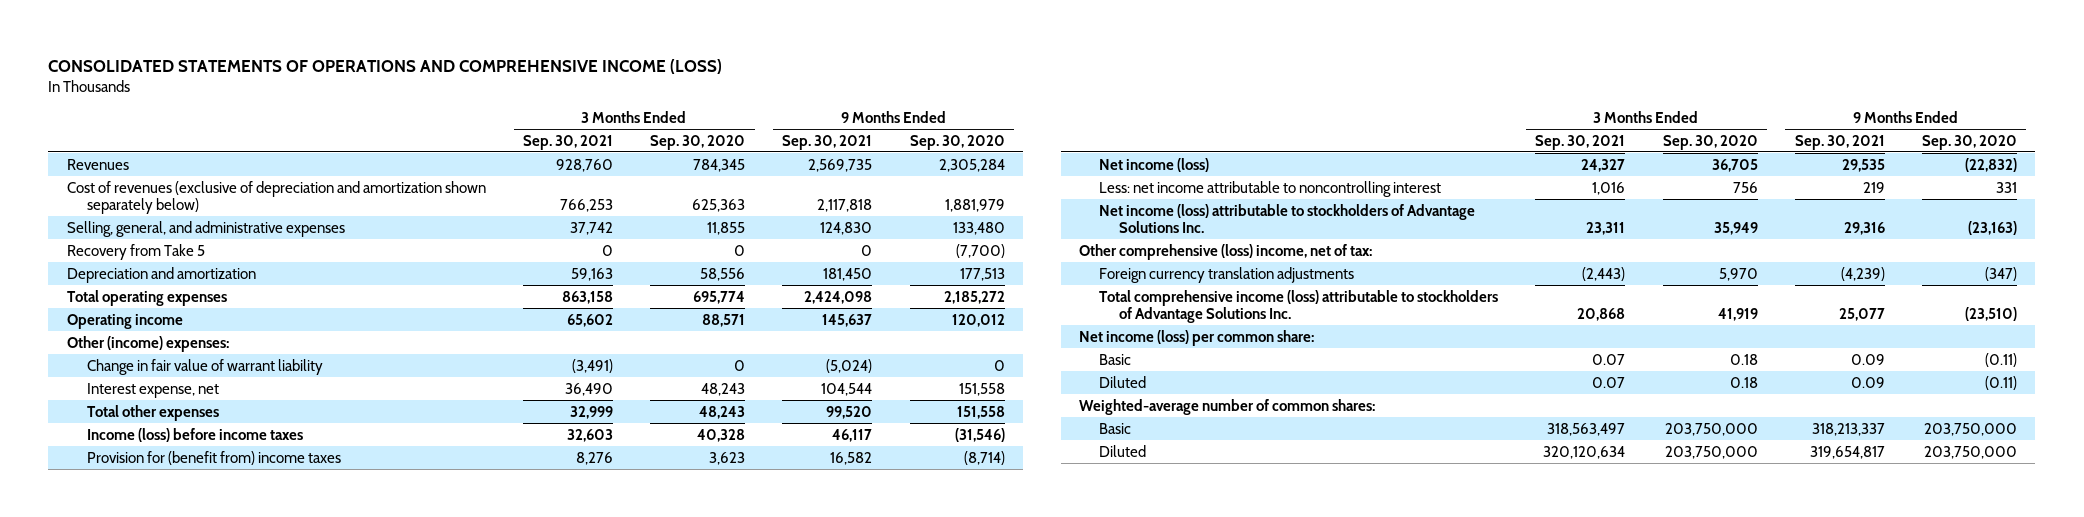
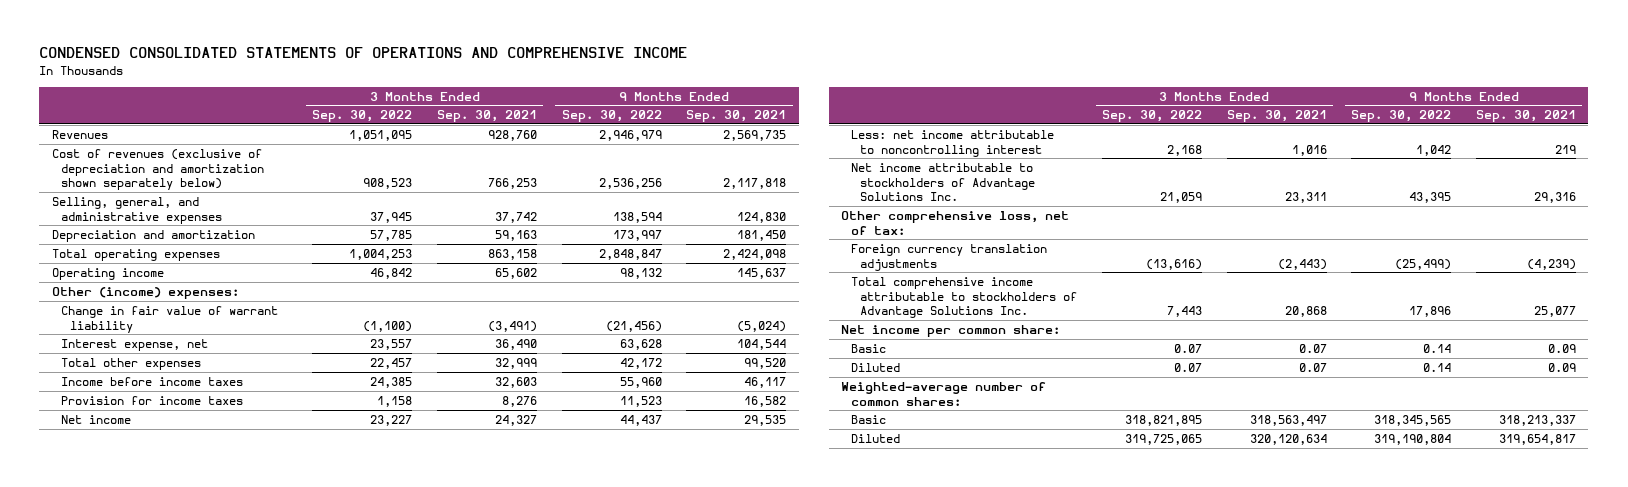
- CONSOLIDATED STATEMENTS OF OPERATIONS AND COMPREHENSIVE INCOME (LOSS)
+ CONDENSED CONSOLIDATED STATEMENTS OF OPERATIONS AND COMPREHENSIVE INCOME
- | 3 Months Ended Sep. 30, 2021 | 3 Months Ended Sep. 30, 2020 | 9 Months Ended Sep. 30, 2021 | 9 Months Ended Sep. 30, 2020
+ | 3 Months Ended Sep. 30, 2022 | 3 Months Ended Sep. 30, 2021 | 9 Months Ended Sep. 30, 2022 | 9 Months Ended Sep. 30, 2021
- Recovery from Take 5 | 0 | 0 | 0 | (7,700)
- Income (loss) before income taxes | 32,603 | 40,328 | 46,117 | (31,546)
- Provision for (benefit from) income taxes | 8,276 | 3,623 | 16,582 | (8,714)
- Net income (loss) | 24,327 | 36,705 | 29,535 | (22,832)
+ Income before income taxes | 24,385 | 32,603 | 55,960 | 46,117
+ Provision for income taxes | 1,158 | 8,276 | 11,523 | 16,582
+ Net income | 23,227 | 24,327 | 44,437 | 29,535
- Net income (loss) attributable to stockholders of Advantage Solutions Inc. | 23,311 | 35,949 | 29,316 | (23,163)
- Other comprehensive (loss) income, net of tax:
+ Net income attributable to stockholders of Advantage Solutions Inc. | 21,059 | 23,311 | 43,395 | 29,316
+ Other comprehensive loss, net of tax:
- Total comprehensive income (loss) attributable to stockholders of Advantage Solutions Inc. | 20,868 | 41,919 | 25,077 | (23,510)
- Net income (loss) per common share:
+ Total comprehensive income attributable to stockholders of Advantage Solutions Inc. | 7,443 | 20,868 | 17,896 | 25,077
+ Net income per common share:

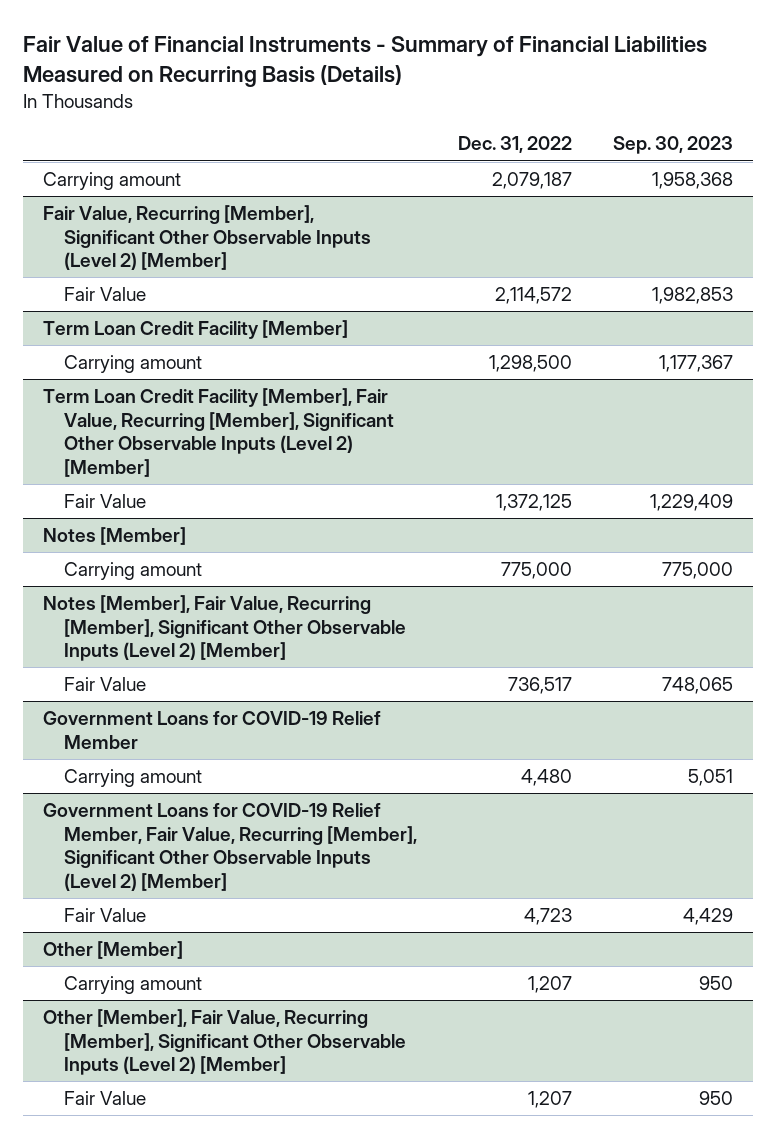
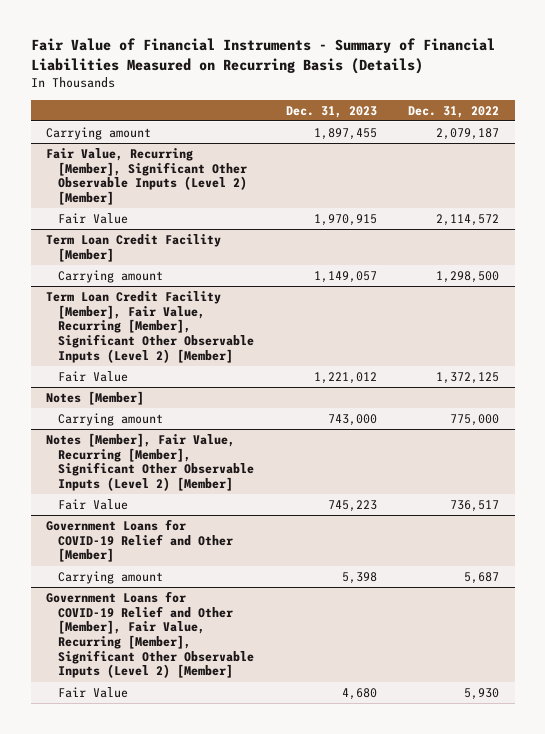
- | Dec. 31, 2022 | Sep. 30, 2023
+ | Dec. 31, 2023 | Dec. 31, 2022
- Government Loans for COVID-19 Relief Member
- Carrying amount | 4,480 | 5,051
- Government Loans for COVID-19 Relief Member, Fair Value, Recurring [Member], Significant Other Observable Inputs (Level 2) [Member]
- Fair Value | 4,723 | 4,429
- Other [Member]
- Carrying amount | 1,207 | 950
- Other [Member], Fair Value, Recurring [Member], Significant Other Observable Inputs (Level 2) [Member]
- Fair Value | 1,207 | 950
+ Government Loans for COVID-19 Relief and Other [Member]
+ Carrying amount | 5,398 | 5,687
+ Government Loans for COVID-19 Relief and Other [Member], Fair Value, Recurring [Member], Significant Other Observable Inputs (Level 2) [Member]
+ Fair Value | 4,680 | 5,930

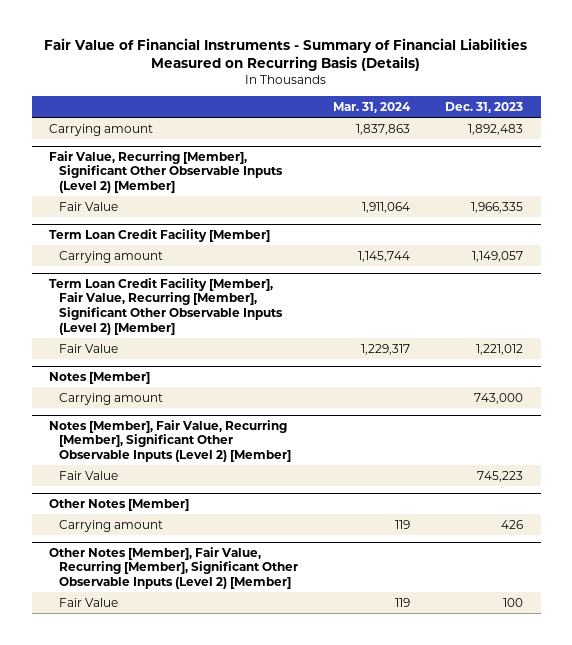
- | Dec. 31, 2023 | Dec. 31, 2022
+ | Mar. 31, 2024 | Dec. 31, 2023
- Carrying amount | 1,897,455 | 2,079,187
+ Carrying amount | 1,837,863 | 1,892,483
@ Fair Value, Recurring [Member], Significant Other Observable Inputs (Level 2) [Member]
- Fair Value | 1,970,915 | 2,114,572
+ Fair Value | 1,911,064 | 1,966,335
- Government Loans for COVID-19 Relief and Other [Member]
- Carrying amount | 5,398 | 5,687
- Government Loans for COVID-19 Relief and Other [Member], Fair Value, Recurring [Member], Significant Other Observable Inputs (Level 2) [Member]
- Fair Value | 4,680 | 5,930
+ Other Notes [Member]
+ Carrying amount | 119 | 426
+ Other Notes [Member], Fair Value, Recurring [Member], Significant Other Observable Inputs (Level 2) [Member]
+ Fair Value | 119 | 100

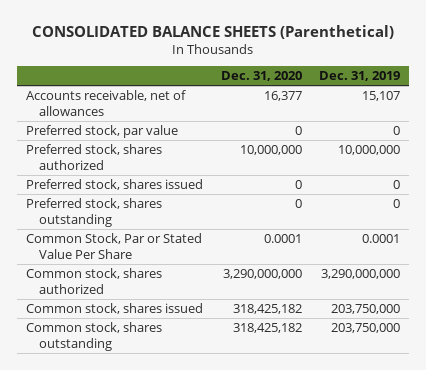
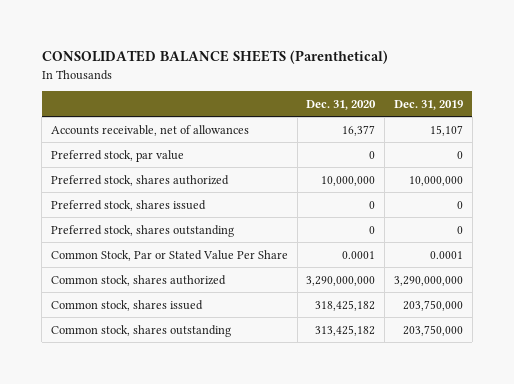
- Common stock, shares outstanding | 318,425,182 | 203,750,000
+ Common stock, shares outstanding | 313,425,182 | 203,750,000

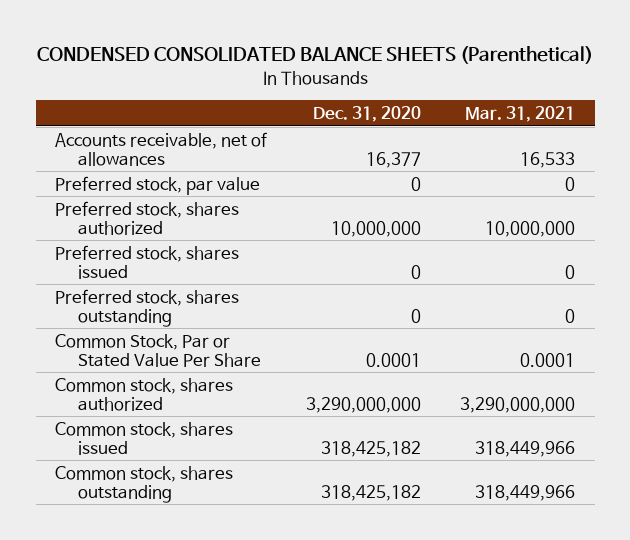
- CONSOLIDATED BALANCE SHEETS (Parenthetical)
+ CONDENSED CONSOLIDATED BALANCE SHEETS (Parenthetical)
- | Dec. 31, 2020 | Dec. 31, 2019
+ | Dec. 31, 2020 | Mar. 31, 2021
- Common stock, shares outstanding | 313,425,182 | 203,750,000
+ Common stock, shares outstanding | 318,425,182 | 318,449,966

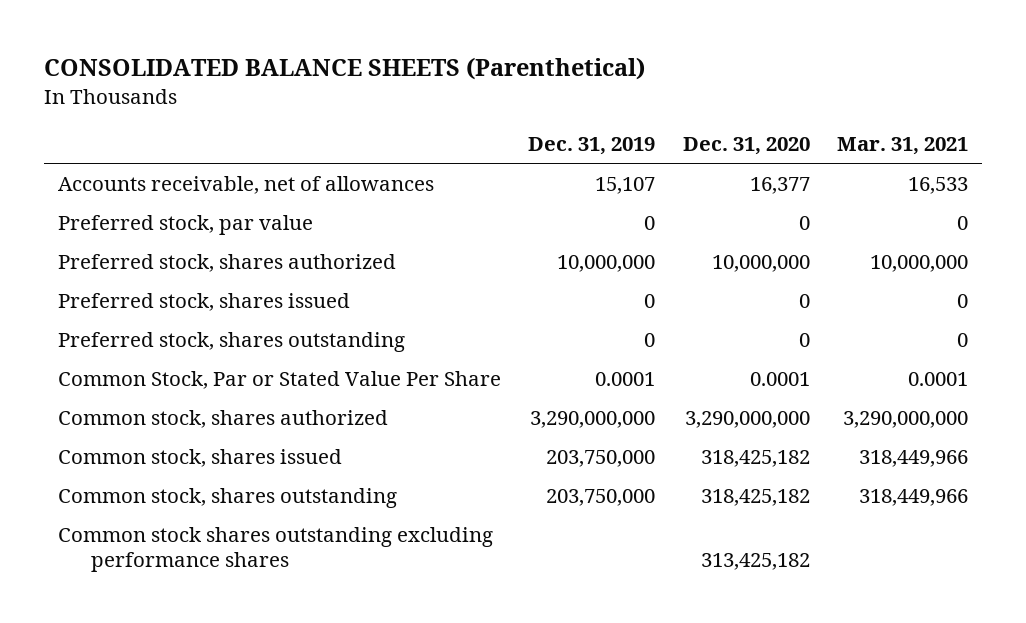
- CONDENSED CONSOLIDATED BALANCE SHEETS (Parenthetical)
+ CONSOLIDATED BALANCE SHEETS (Parenthetical)
- | Dec. 31, 2020 | Mar. 31, 2021
+ | Dec. 31, 2019 | Dec. 31, 2020 | Mar. 31, 2021
+ Common stock shares outstanding excluding performance shares | | 313,425,182 |

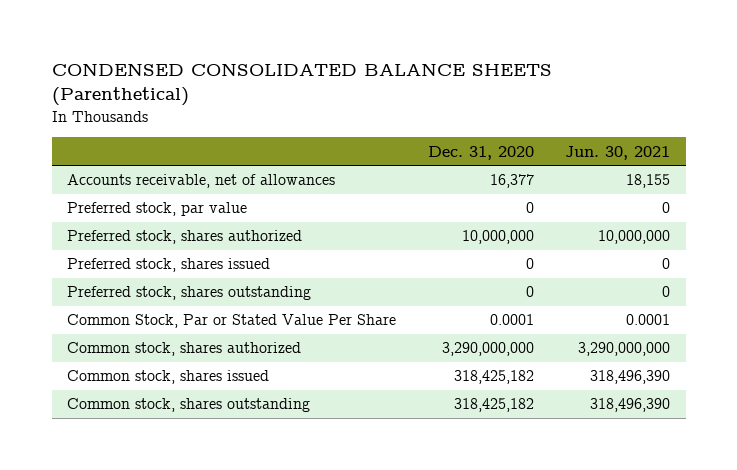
- CONSOLIDATED BALANCE SHEETS (Parenthetical)
+ CONDENSED CONSOLIDATED BALANCE SHEETS (Parenthetical)
- | Dec. 31, 2019 | Dec. 31, 2020 | Mar. 31, 2021
+ | Dec. 31, 2020 | Jun. 30, 2021
- Common stock shares outstanding excluding performance shares | | 313,425,182 |

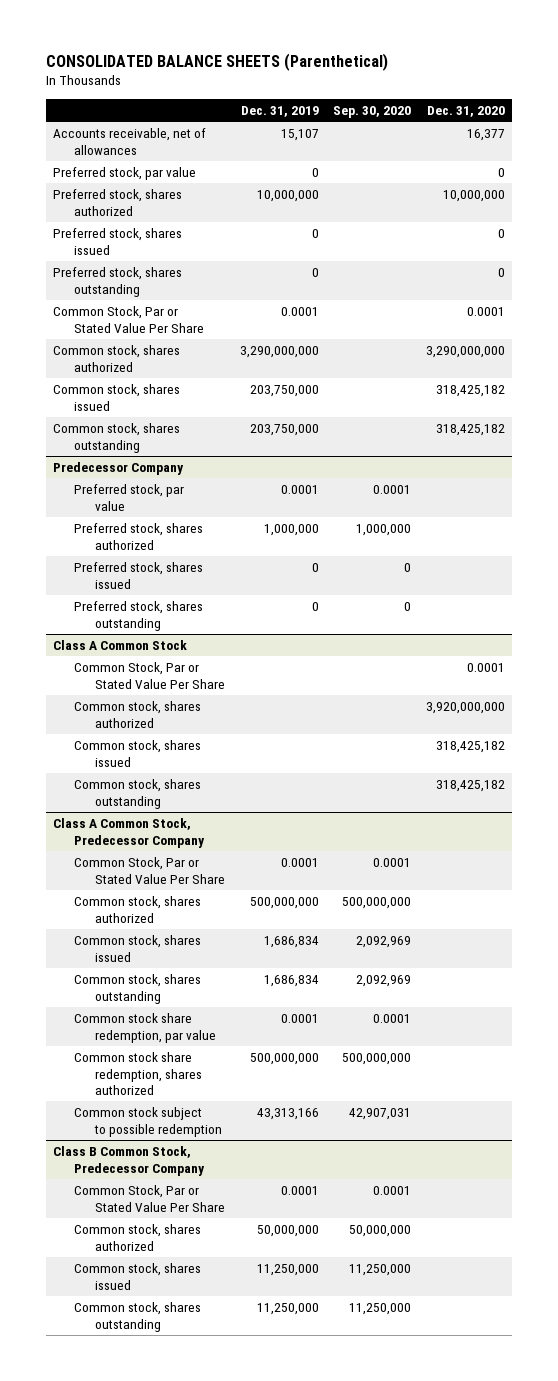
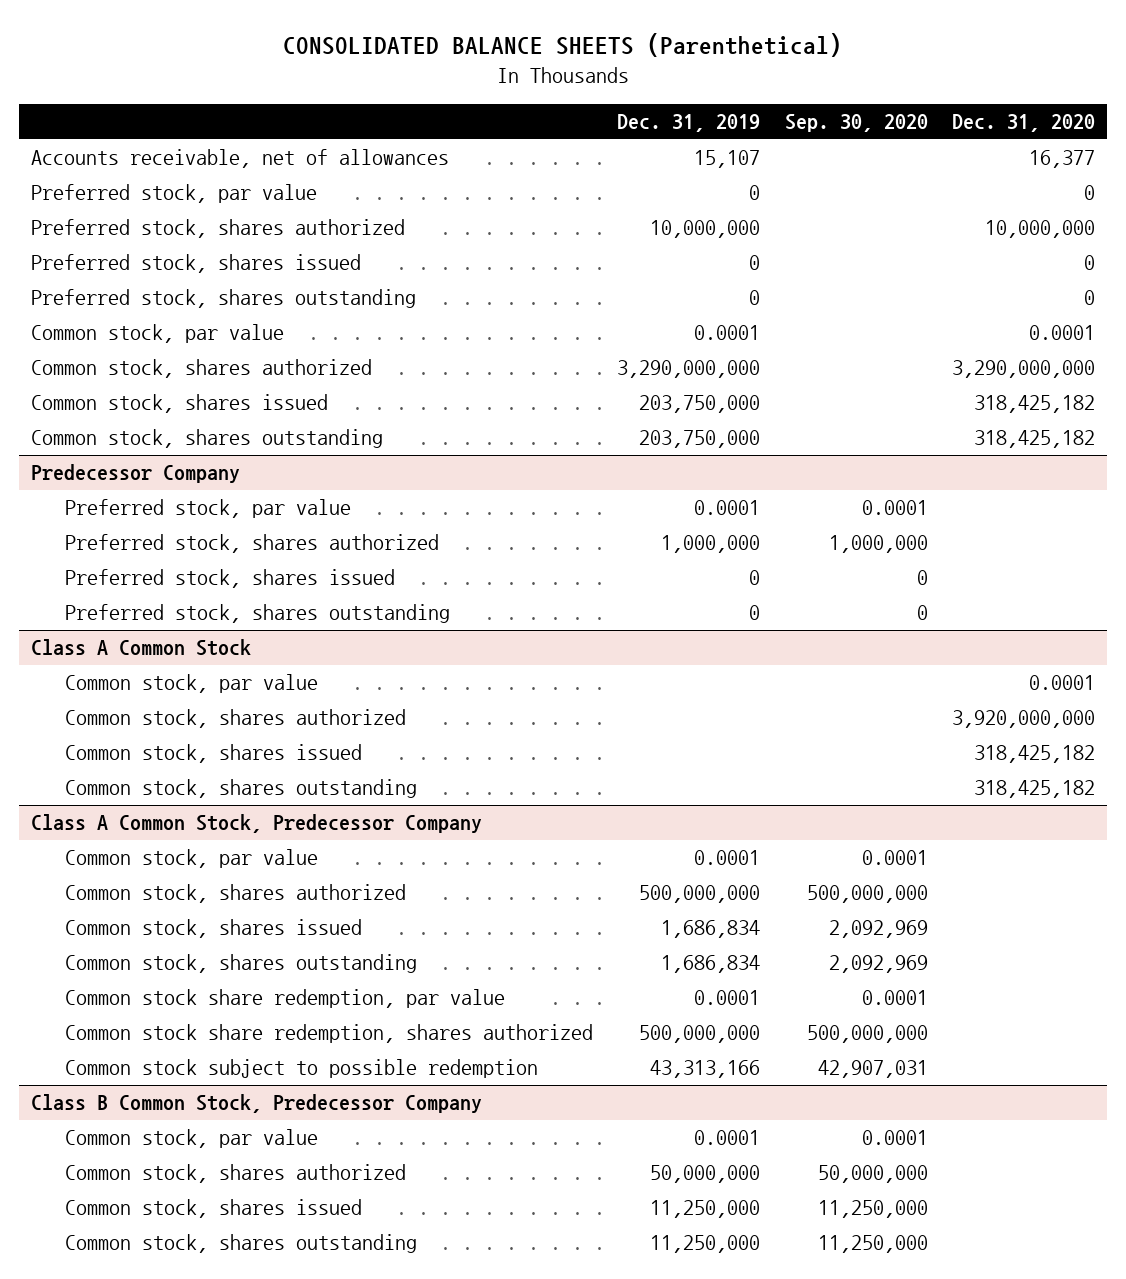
- Common Stock, Par or Stated Value Per Share | 0.0001 | | 0.0001
+ Common stock, par value | 0.0001 | | 0.0001
@ Class A Common Stock
- Common Stock, Par or Stated Value Per Share | | | 0.0001
+ Common stock, par value | | | 0.0001
@ Class A Common Stock, Predecessor Company
- Common Stock, Par or Stated Value Per Share | 0.0001 | 0.0001 |
+ Common stock, par value | 0.0001 | 0.0001 |
@ Class B Common Stock, Predecessor Company
- Common Stock, Par or Stated Value Per Share | 0.0001 | 0.0001 |
+ Common stock, par value | 0.0001 | 0.0001 |

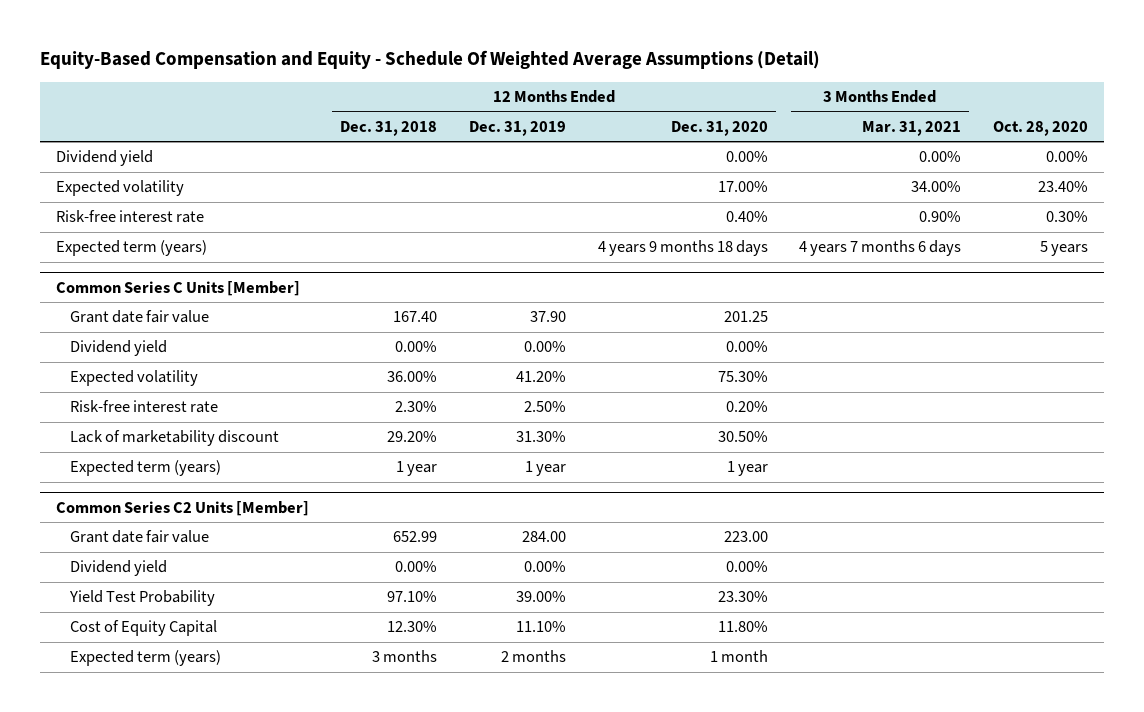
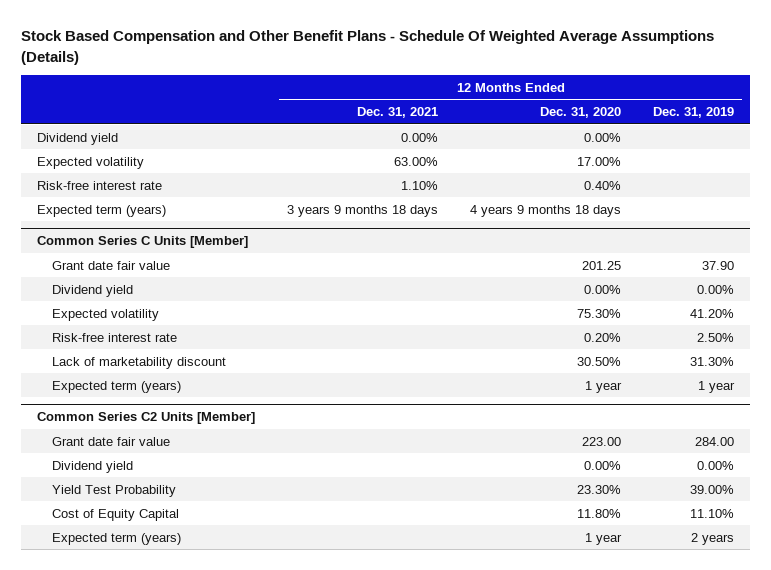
- Equity-Based Compensation and Equity - Schedule Of Weighted Average Assumptions (Detail)
+ Stock Based Compensation and Other Benefit Plans - Schedule Of Weighted Average Assumptions (Details)
- | 12 Months Ended Dec. 31, 2018 | 12 Months Ended Dec. 31, 2019 | 12 Months Ended Dec. 31, 2020 | 3 Months Ended Mar. 31, 2021 | Oct. 28, 2020
+ | 12 Months Ended Dec. 31, 2021 | 12 Months Ended Dec. 31, 2020 | 12 Months Ended Dec. 31, 2019
@ Common Series C2 Units [Member]
- Expected term (years) | 3 months | 2 months | 1 month | |
+ Expected term (years) | | 1 year | 2 years

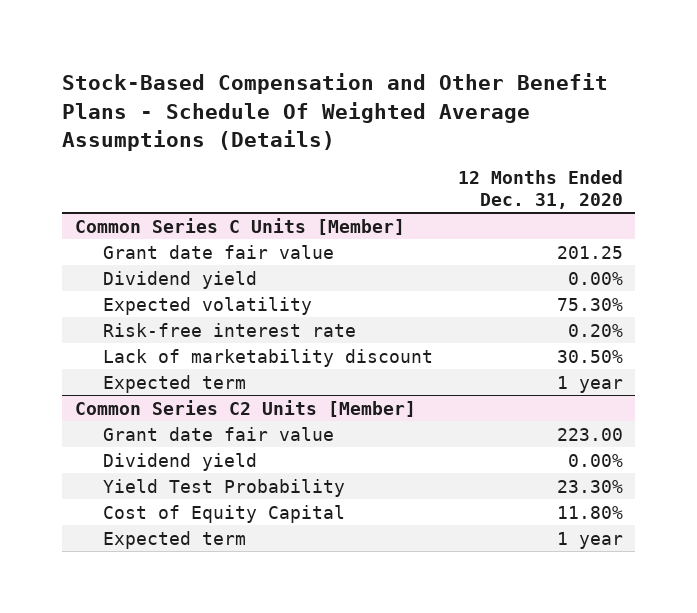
- Stock Based Compensation and Other Benefit Plans - Schedule Of Weighted Average Assumptions (Details)
+ Stock-Based Compensation and Other Benefit Plans - Schedule Of Weighted Average Assumptions (Details)
- | 12 Months Ended Dec. 31, 2021 | 12 Months Ended Dec. 31, 2020 | 12 Months Ended Dec. 31, 2019
+ | 12 Months Ended Dec. 31, 2020
- Dividend yield | 0.00% | 0.00% |
- Expected volatility | 63.00% | 17.00% |
- Risk-free interest rate | 1.10% | 0.40% |
- Expected term (years) | 3 years 9 months 18 days | 4 years 9 months 18 days |
@ Common Series C Units [Member]
- Expected term (years) | | 1 year | 1 year
+ Expected term | 1 year
@ Common Series C2 Units [Member]
- Expected term (years) | | 1 year | 2 years
+ Expected term | 1 year

